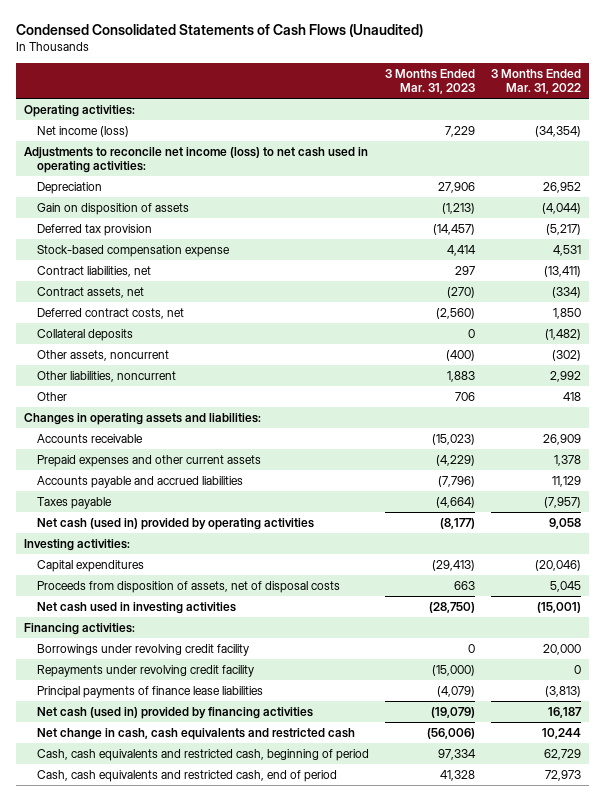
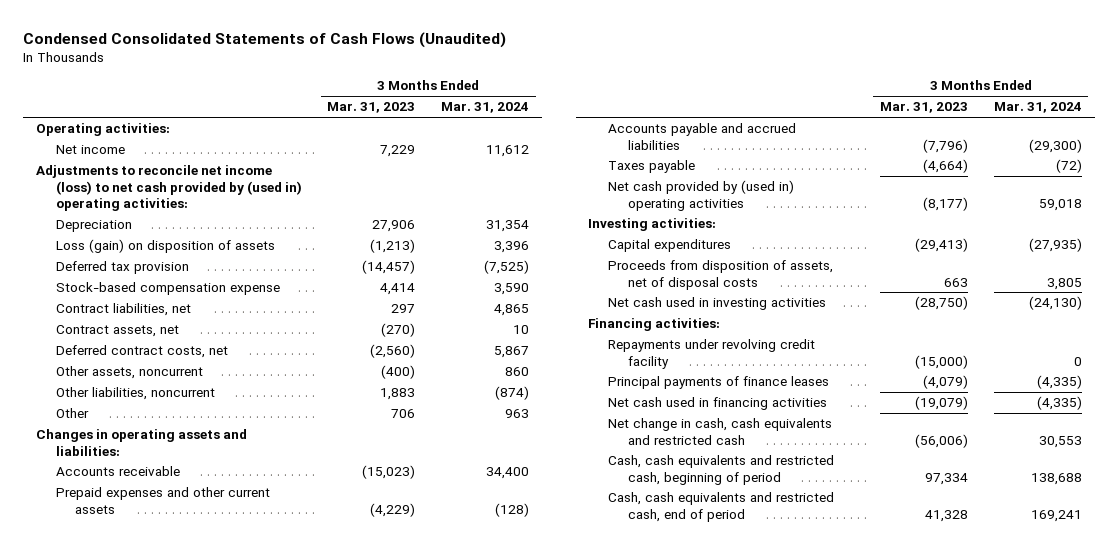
- | 3 Months Ended Mar. 31, 2023 | 3 Months Ended Mar. 31, 2022
+ | 3 Months Ended Mar. 31, 2023 | 3 Months Ended Mar. 31, 2024
- Net income (loss) | 7,229 | (34,354)
- Adjustments to reconcile net income (loss) to net cash used in operating activities:
+ Net income | 7,229 | 11,612
+ Adjustments to reconcile net income (loss) to net cash provided by (used in) operating activities:
- Gain on disposition of assets | (1,213) | (4,044)
+ Loss (gain) on disposition of assets | (1,213) | 3,396
- Collateral deposits | 0 | (1,482)
- Net cash (used in) provided by operating activities | (8,177) | 9,058
+ Net cash provided by (used in) operating activities | (8,177) | 59,018
- Borrowings under revolving credit facility | 0 | 20,000
- Principal payments of finance lease liabilities | (4,079) | (3,813)
- Net cash (used in) provided by financing activities | (19,079) | 16,187
+ Principal payments of finance leases | (4,079) | (4,335)
+ Net cash used in financing activities | (19,079) | (4,335)

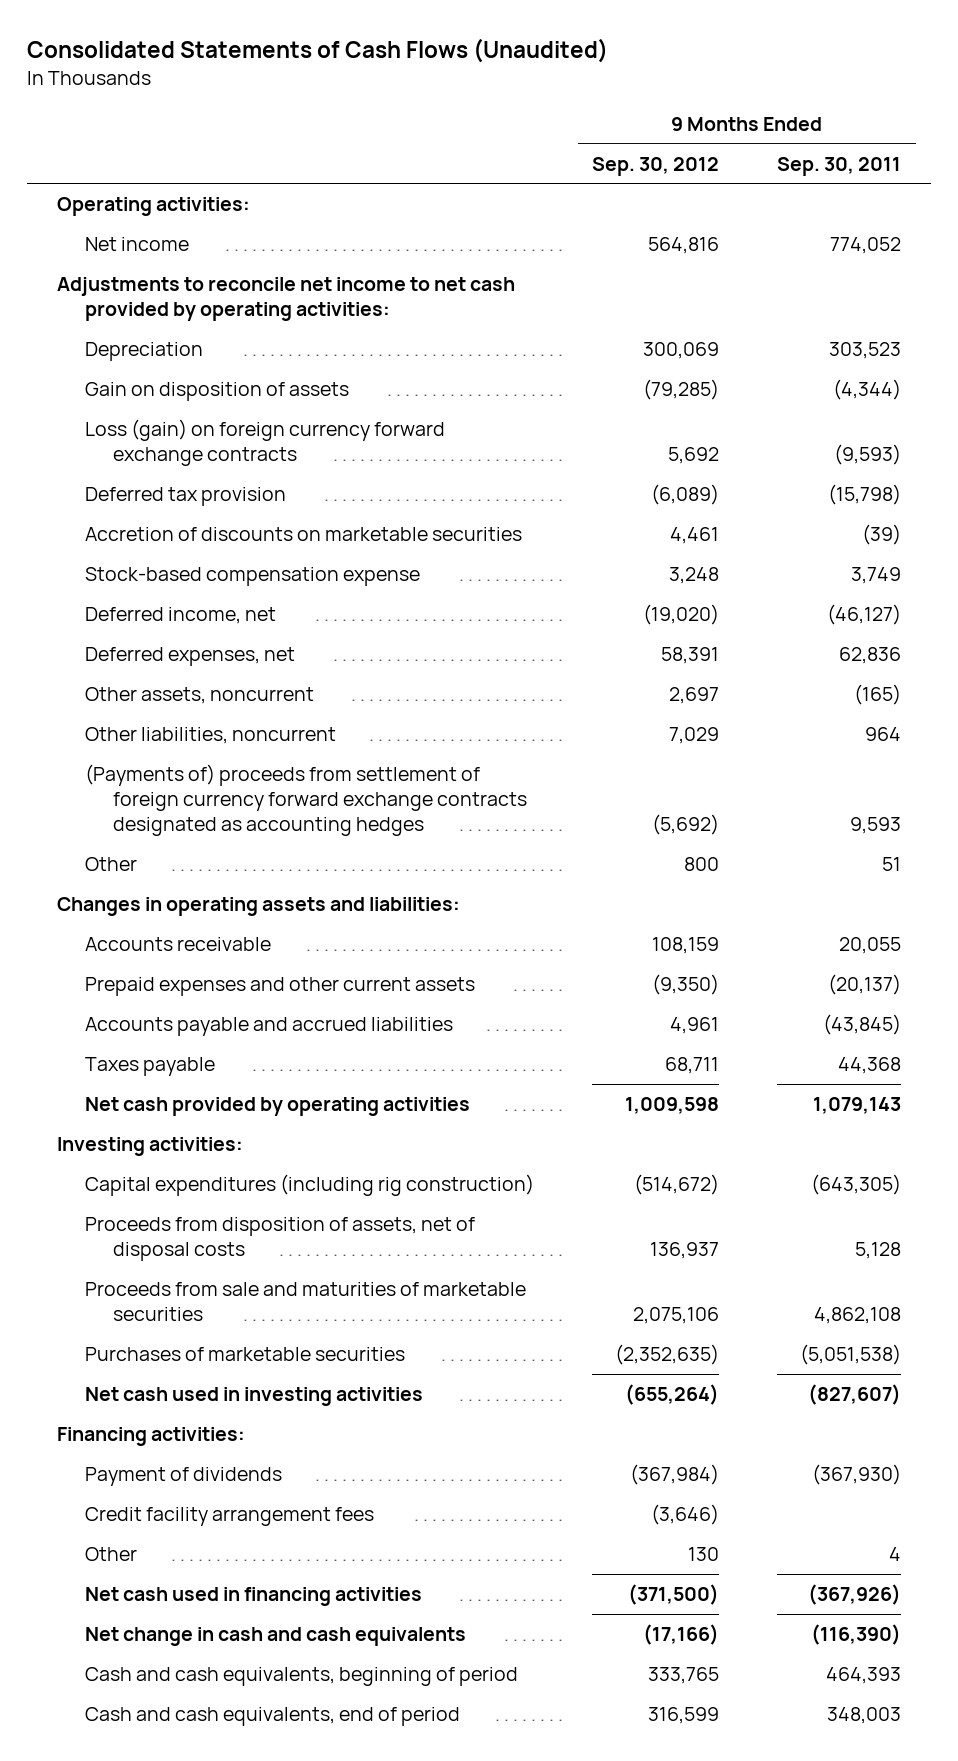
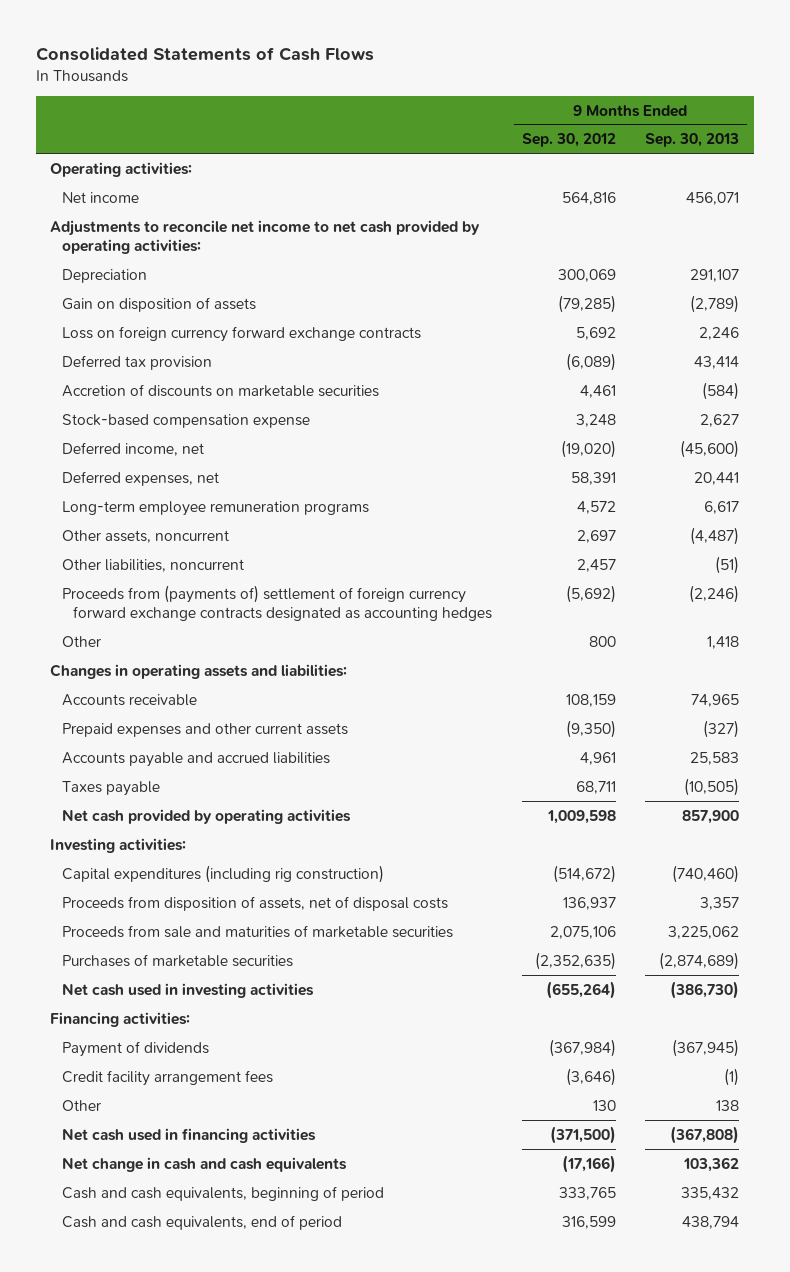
- Consolidated Statements of Cash Flows (Unaudited)
+ Consolidated Statements of Cash Flows
- | 9 Months Ended Sep. 30, 2012 | 9 Months Ended Sep. 30, 2011
+ | 9 Months Ended Sep. 30, 2012 | 9 Months Ended Sep. 30, 2013
- Loss (gain) on foreign currency forward exchange contracts | 5,692 | (9,593)
+ Loss on foreign currency forward exchange contracts | 5,692 | 2,246
+ Long-term employee remuneration programs | 4,572 | 6,617
- Other liabilities, noncurrent | 7,029 | 964
- (Payments of) proceeds from settlement of foreign currency forward exchange contracts designated as accounting hedges | (5,692) | 9,593
+ Other liabilities, noncurrent | 2,457 | (51)
+ Proceeds from (payments of) settlement of foreign currency forward exchange contracts designated as accounting hedges | (5,692) | (2,246)

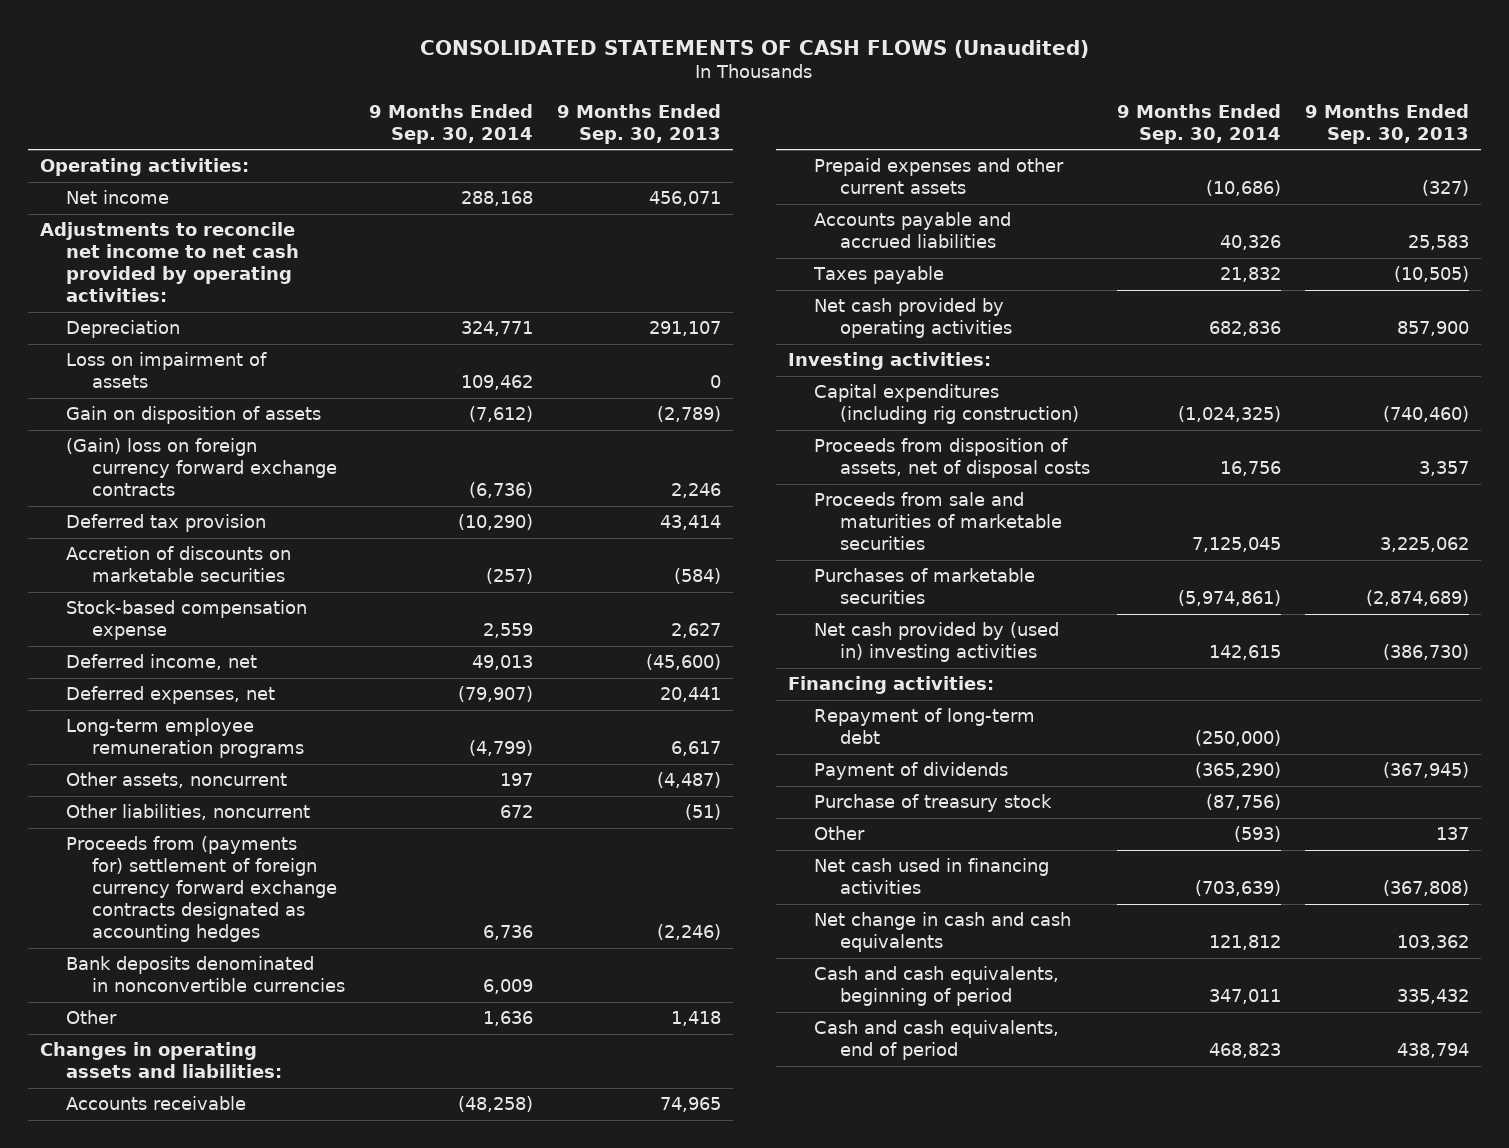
- Consolidated Statements of Cash Flows
+ CONSOLIDATED STATEMENTS OF CASH FLOWS (Unaudited)
- | 9 Months Ended Sep. 30, 2012 | 9 Months Ended Sep. 30, 2013
+ | 9 Months Ended Sep. 30, 2014 | 9 Months Ended Sep. 30, 2013
+ Loss on impairment of assets | 109,462 | 0
- Loss on foreign currency forward exchange contracts | 5,692 | 2,246
+ (Gain) loss on foreign currency forward exchange contracts | (6,736) | 2,246
- Proceeds from (payments of) settlement of foreign currency forward exchange contracts designated as accounting hedges | (5,692) | (2,246)
+ Proceeds from (payments for) settlement of foreign currency forward exchange contracts designated as accounting hedges | 6,736 | (2,246)
+ Bank deposits denominated in nonconvertible currencies | 6,009 |
- Net cash used in investing activities | (655,264) | (386,730)
+ Net cash provided by (used in) investing activities | 142,615 | (386,730)
+ Repayment of long-term debt | (250,000) |
- Credit facility arrangement fees | (3,646) | (1)
- Other | 130 | 138
+ Purchase of treasury stock | (87,756) |
+ Other | (593) | 137

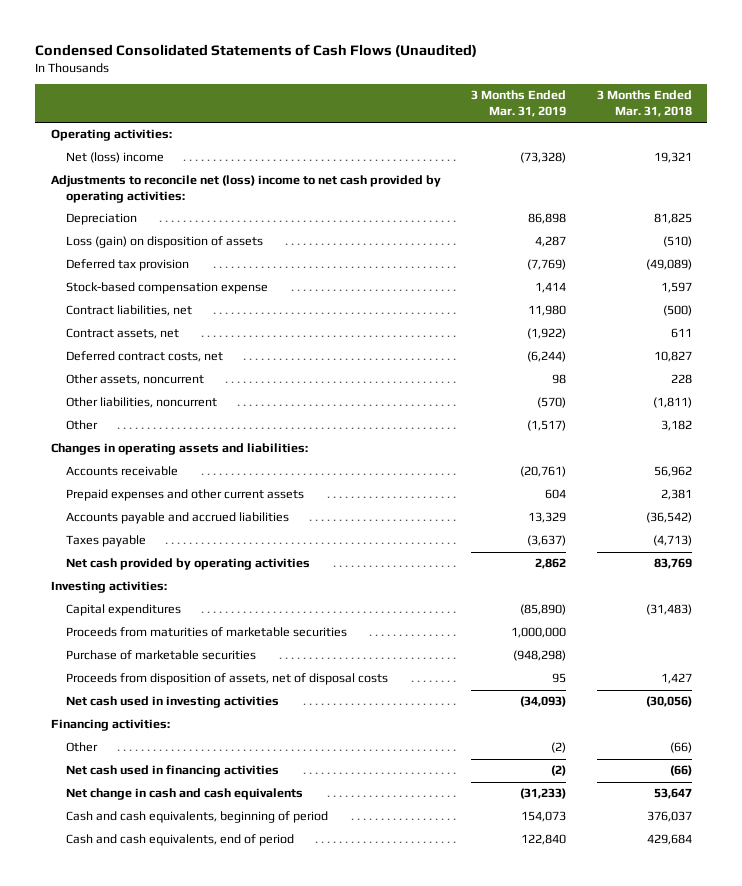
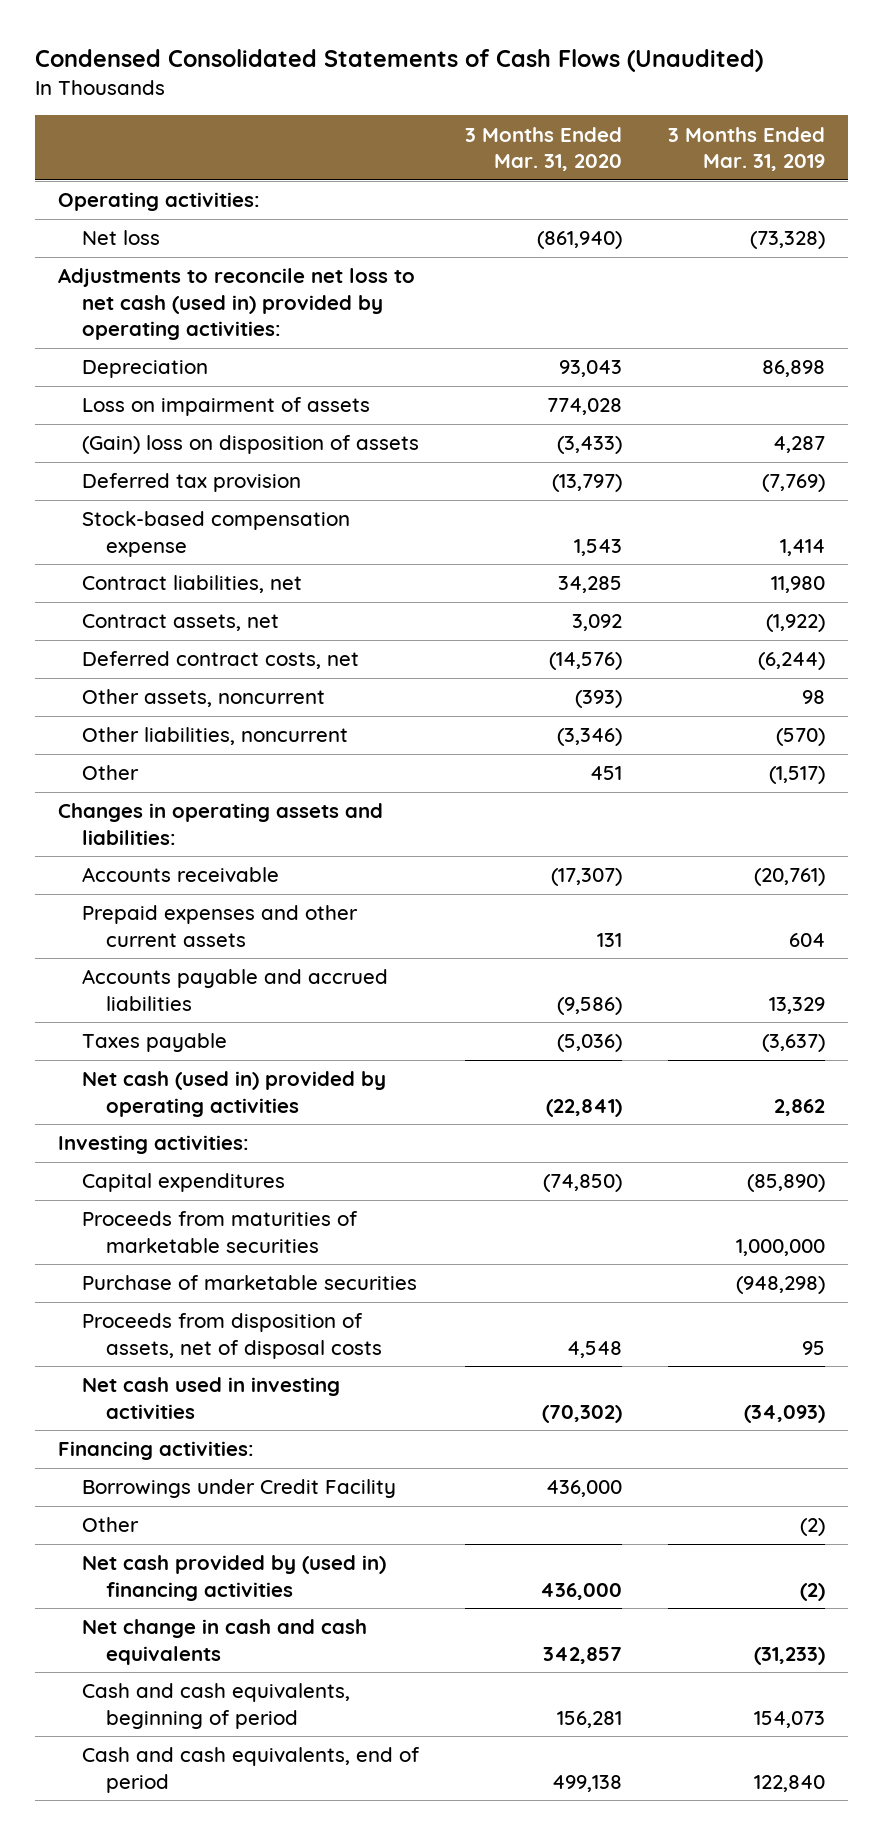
- | 3 Months Ended Mar. 31, 2019 | 3 Months Ended Mar. 31, 2018
+ | 3 Months Ended Mar. 31, 2020 | 3 Months Ended Mar. 31, 2019
- Net (loss) income | (73,328) | 19,321
- Adjustments to reconcile net (loss) income to net cash provided by operating activities:
+ Net loss | (861,940) | (73,328)
+ Adjustments to reconcile net loss to net cash (used in) provided by operating activities:
- Loss (gain) on disposition of assets | 4,287 | (510)
+ Loss on impairment of assets | 774,028 |
+ (Gain) loss on disposition of assets | (3,433) | 4,287
- Net cash provided by operating activities | 2,862 | 83,769
+ Net cash (used in) provided by operating activities | (22,841) | 2,862
+ Borrowings under Credit Facility | 436,000 |
- Net cash used in financing activities | (2) | (66)
+ Net cash provided by (used in) financing activities | 436,000 | (2)

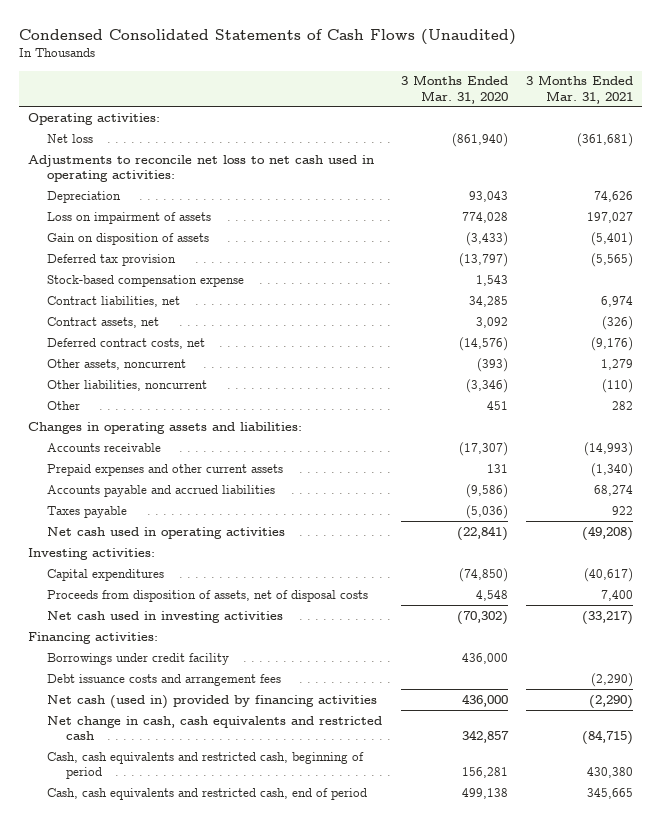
- | 3 Months Ended Mar. 31, 2020 | 3 Months Ended Mar. 31, 2019
+ | 3 Months Ended Mar. 31, 2020 | 3 Months Ended Mar. 31, 2021
- Adjustments to reconcile net loss to net cash (used in) provided by operating activities:
+ Adjustments to reconcile net loss to net cash used in operating activities:
- (Gain) loss on disposition of assets | (3,433) | 4,287
+ Gain on disposition of assets | (3,433) | (5,401)
- Net cash (used in) provided by operating activities | (22,841) | 2,862
+ Net cash used in operating activities | (22,841) | (49,208)
- Proceeds from maturities of marketable securities | | 1,000,000
- Purchase of marketable securities | | (948,298)
- Borrowings under Credit Facility | 436,000 |
- Other | | (2)
- Net cash provided by (used in) financing activities | 436,000 | (2)
- Net change in cash and cash equivalents | 342,857 | (31,233)
- Cash and cash equivalents, beginning of period | 156,281 | 154,073
- Cash and cash equivalents, end of period | 499,138 | 122,840
+ Borrowings under credit facility | 436,000 |
+ Debt issuance costs and arrangement fees | | (2,290)
+ Net cash (used in) provided by financing activities | 436,000 | (2,290)
+ Net change in cash, cash equivalents and restricted cash | 342,857 | (84,715)
+ Cash, cash equivalents and restricted cash, beginning of period | 156,281 | 430,380
+ Cash, cash equivalents and restricted cash, end of period | 499,138 | 345,665

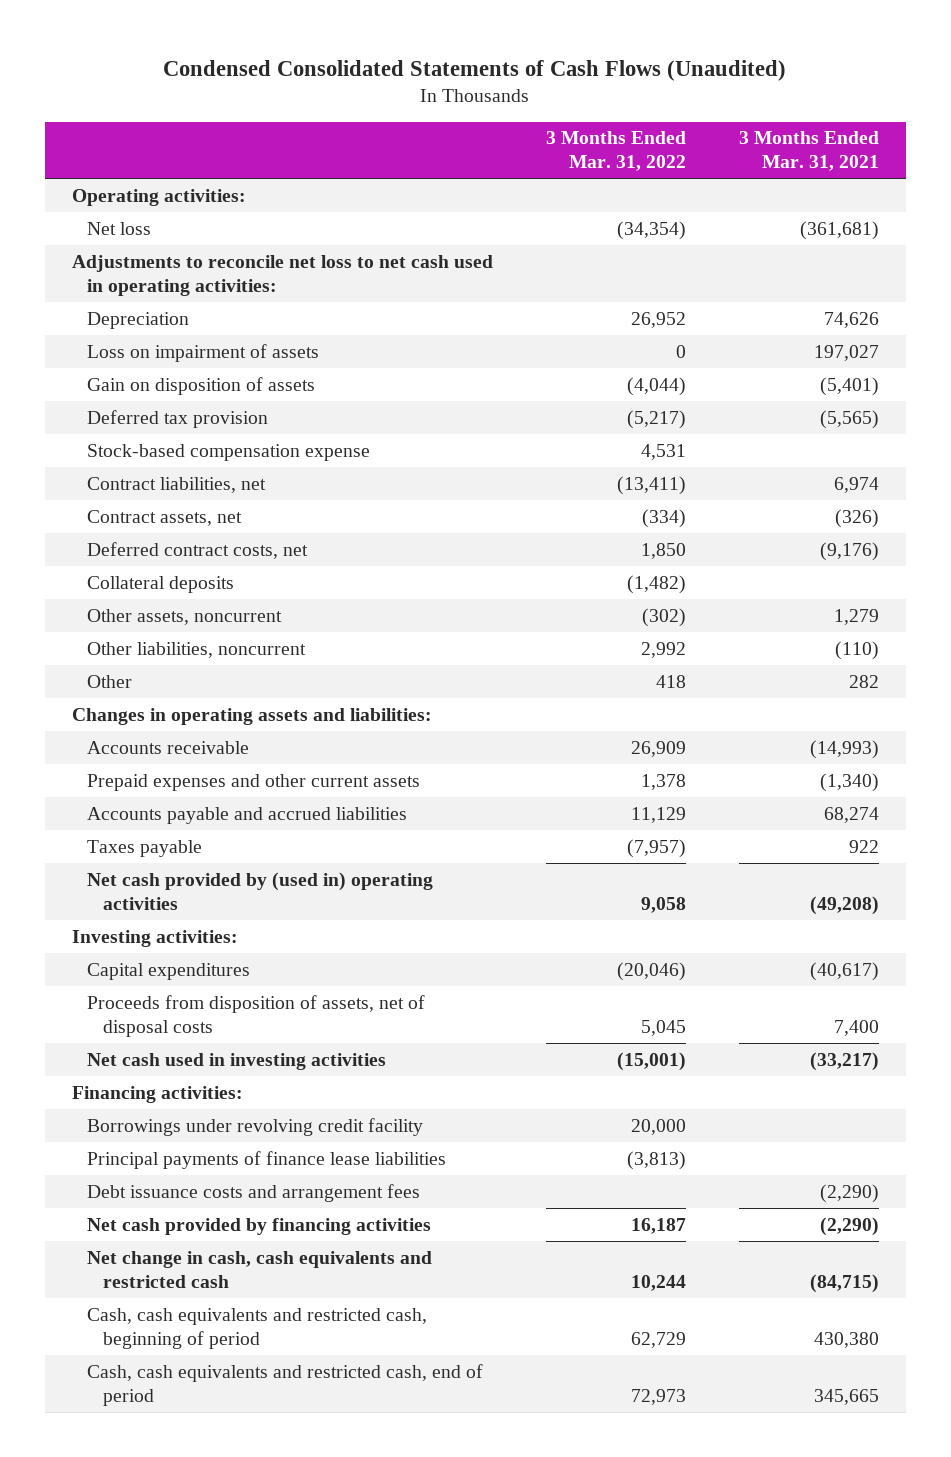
- | 3 Months Ended Mar. 31, 2020 | 3 Months Ended Mar. 31, 2021
+ | 3 Months Ended Mar. 31, 2022 | 3 Months Ended Mar. 31, 2021
+ Collateral deposits | (1,482) |
- Net cash used in operating activities | (22,841) | (49,208)
+ Net cash provided by (used in) operating activities | 9,058 | (49,208)
- Borrowings under credit facility | 436,000 |
+ Borrowings under revolving credit facility | 20,000 |
+ Principal payments of finance lease liabilities | (3,813) |
- Net cash (used in) provided by financing activities | 436,000 | (2,290)
+ Net cash provided by financing activities | 16,187 | (2,290)

